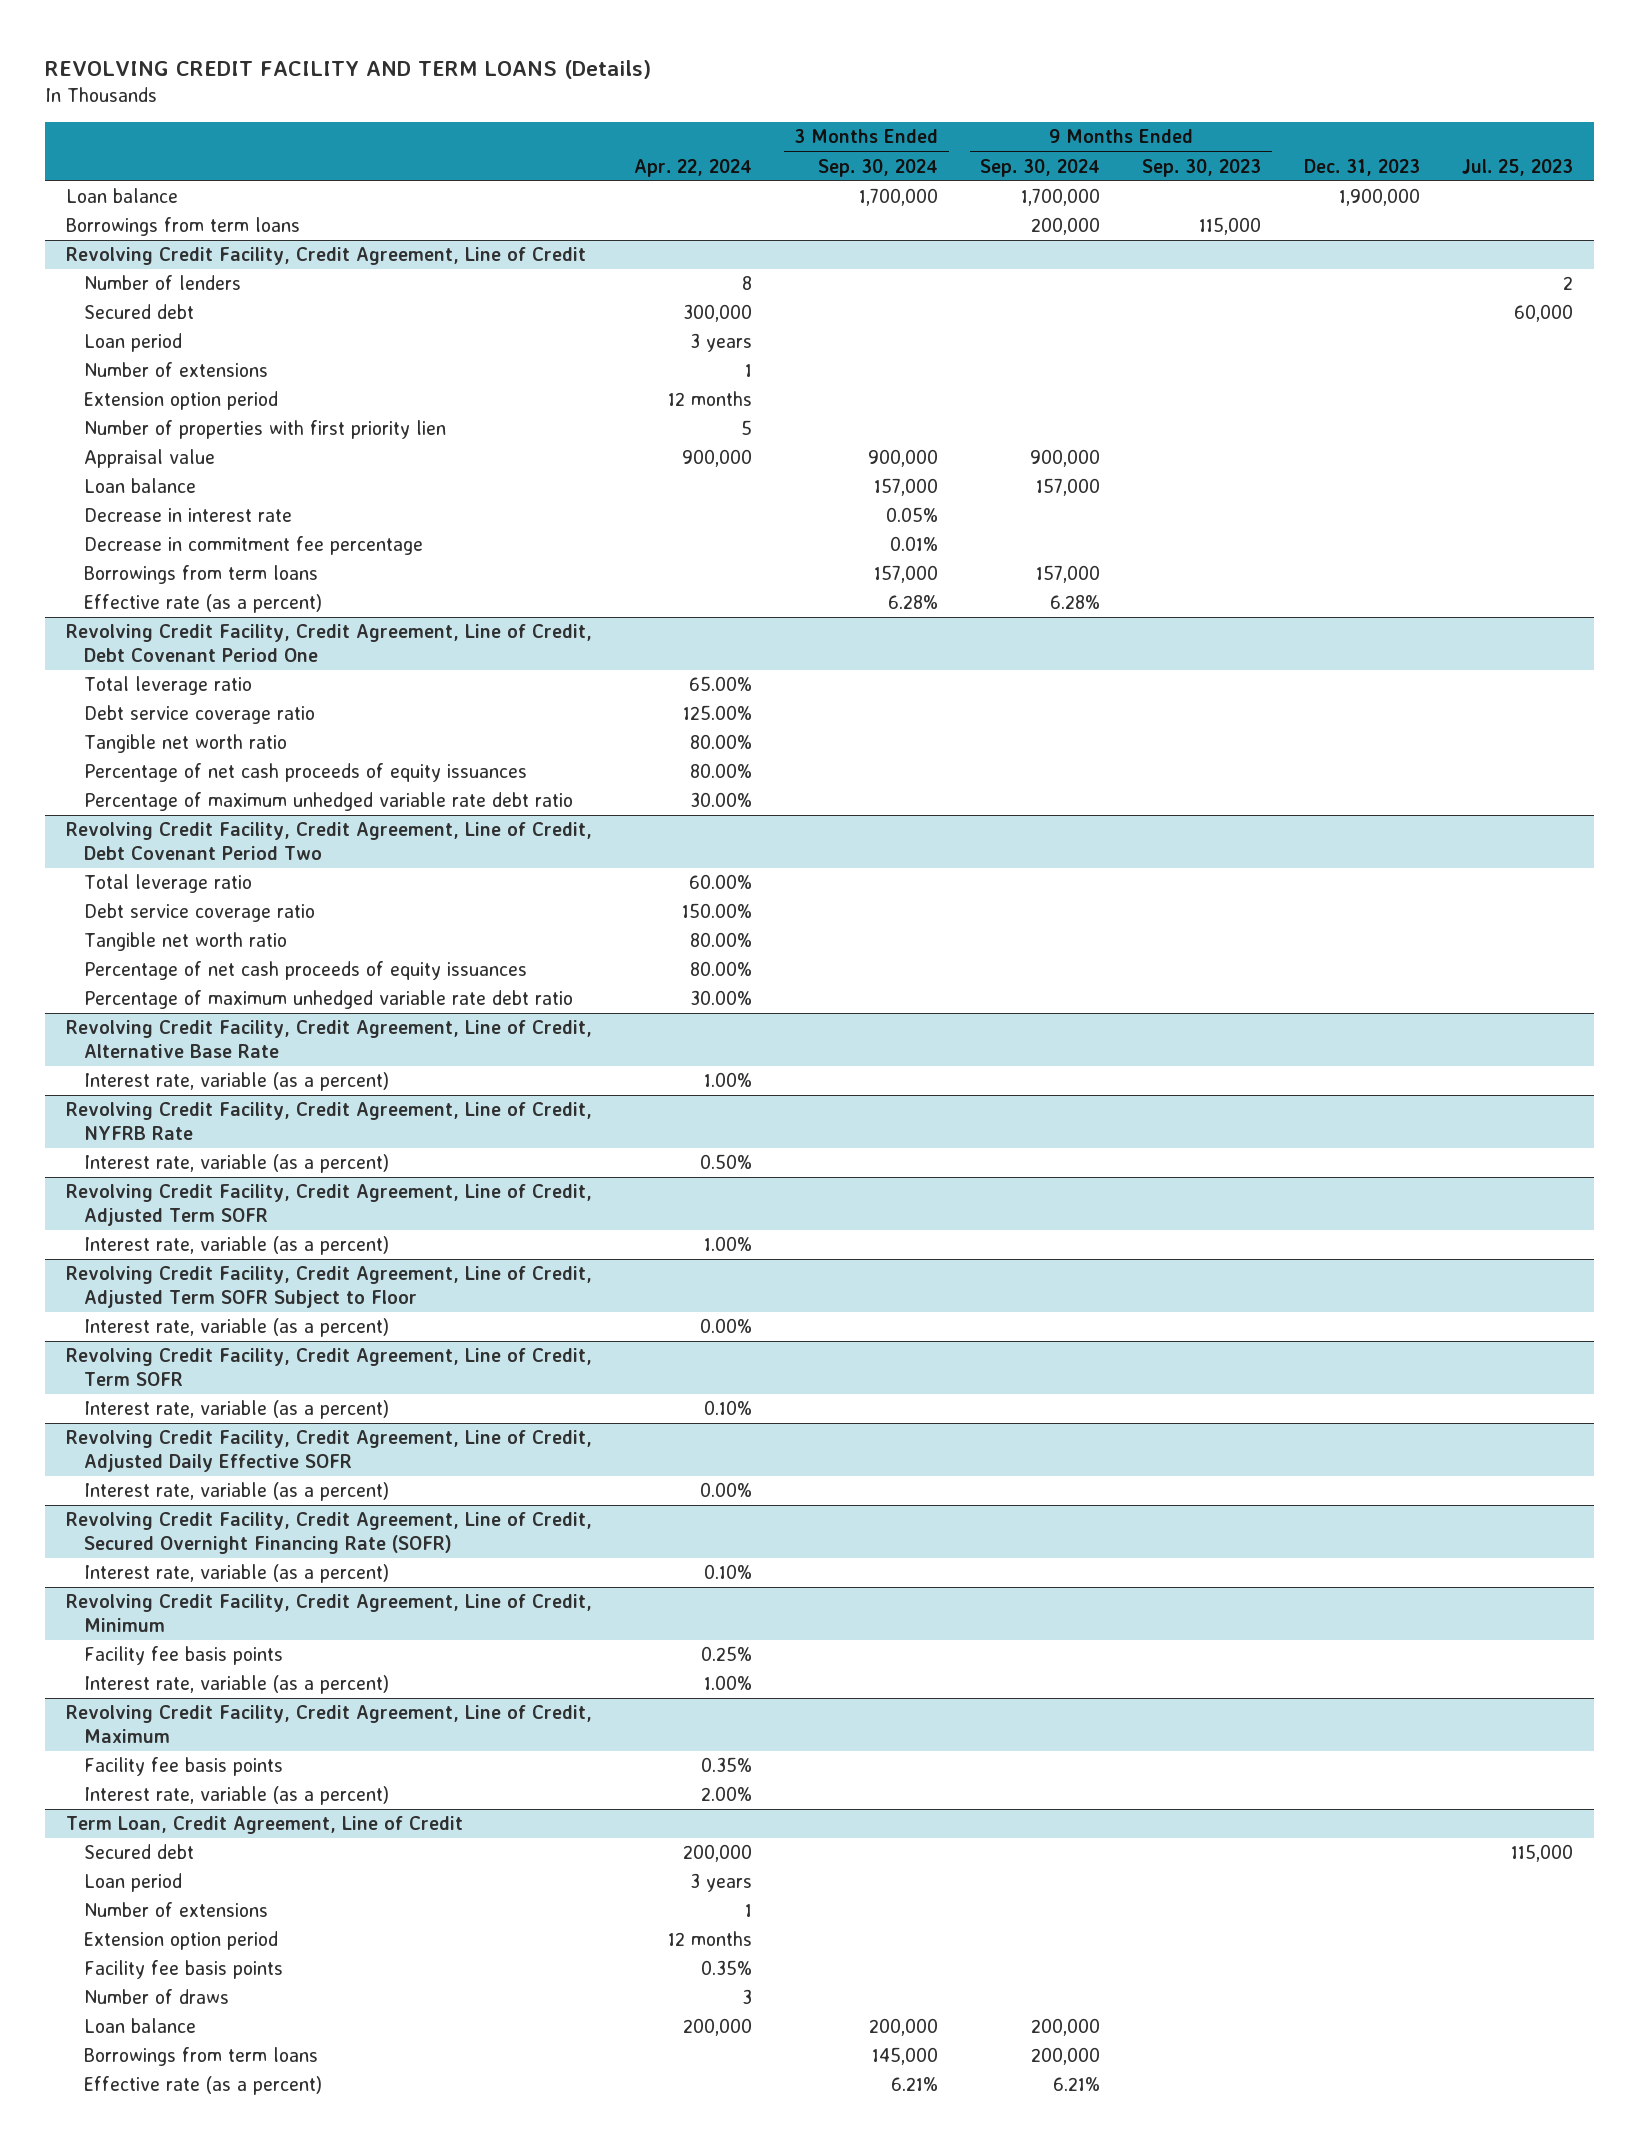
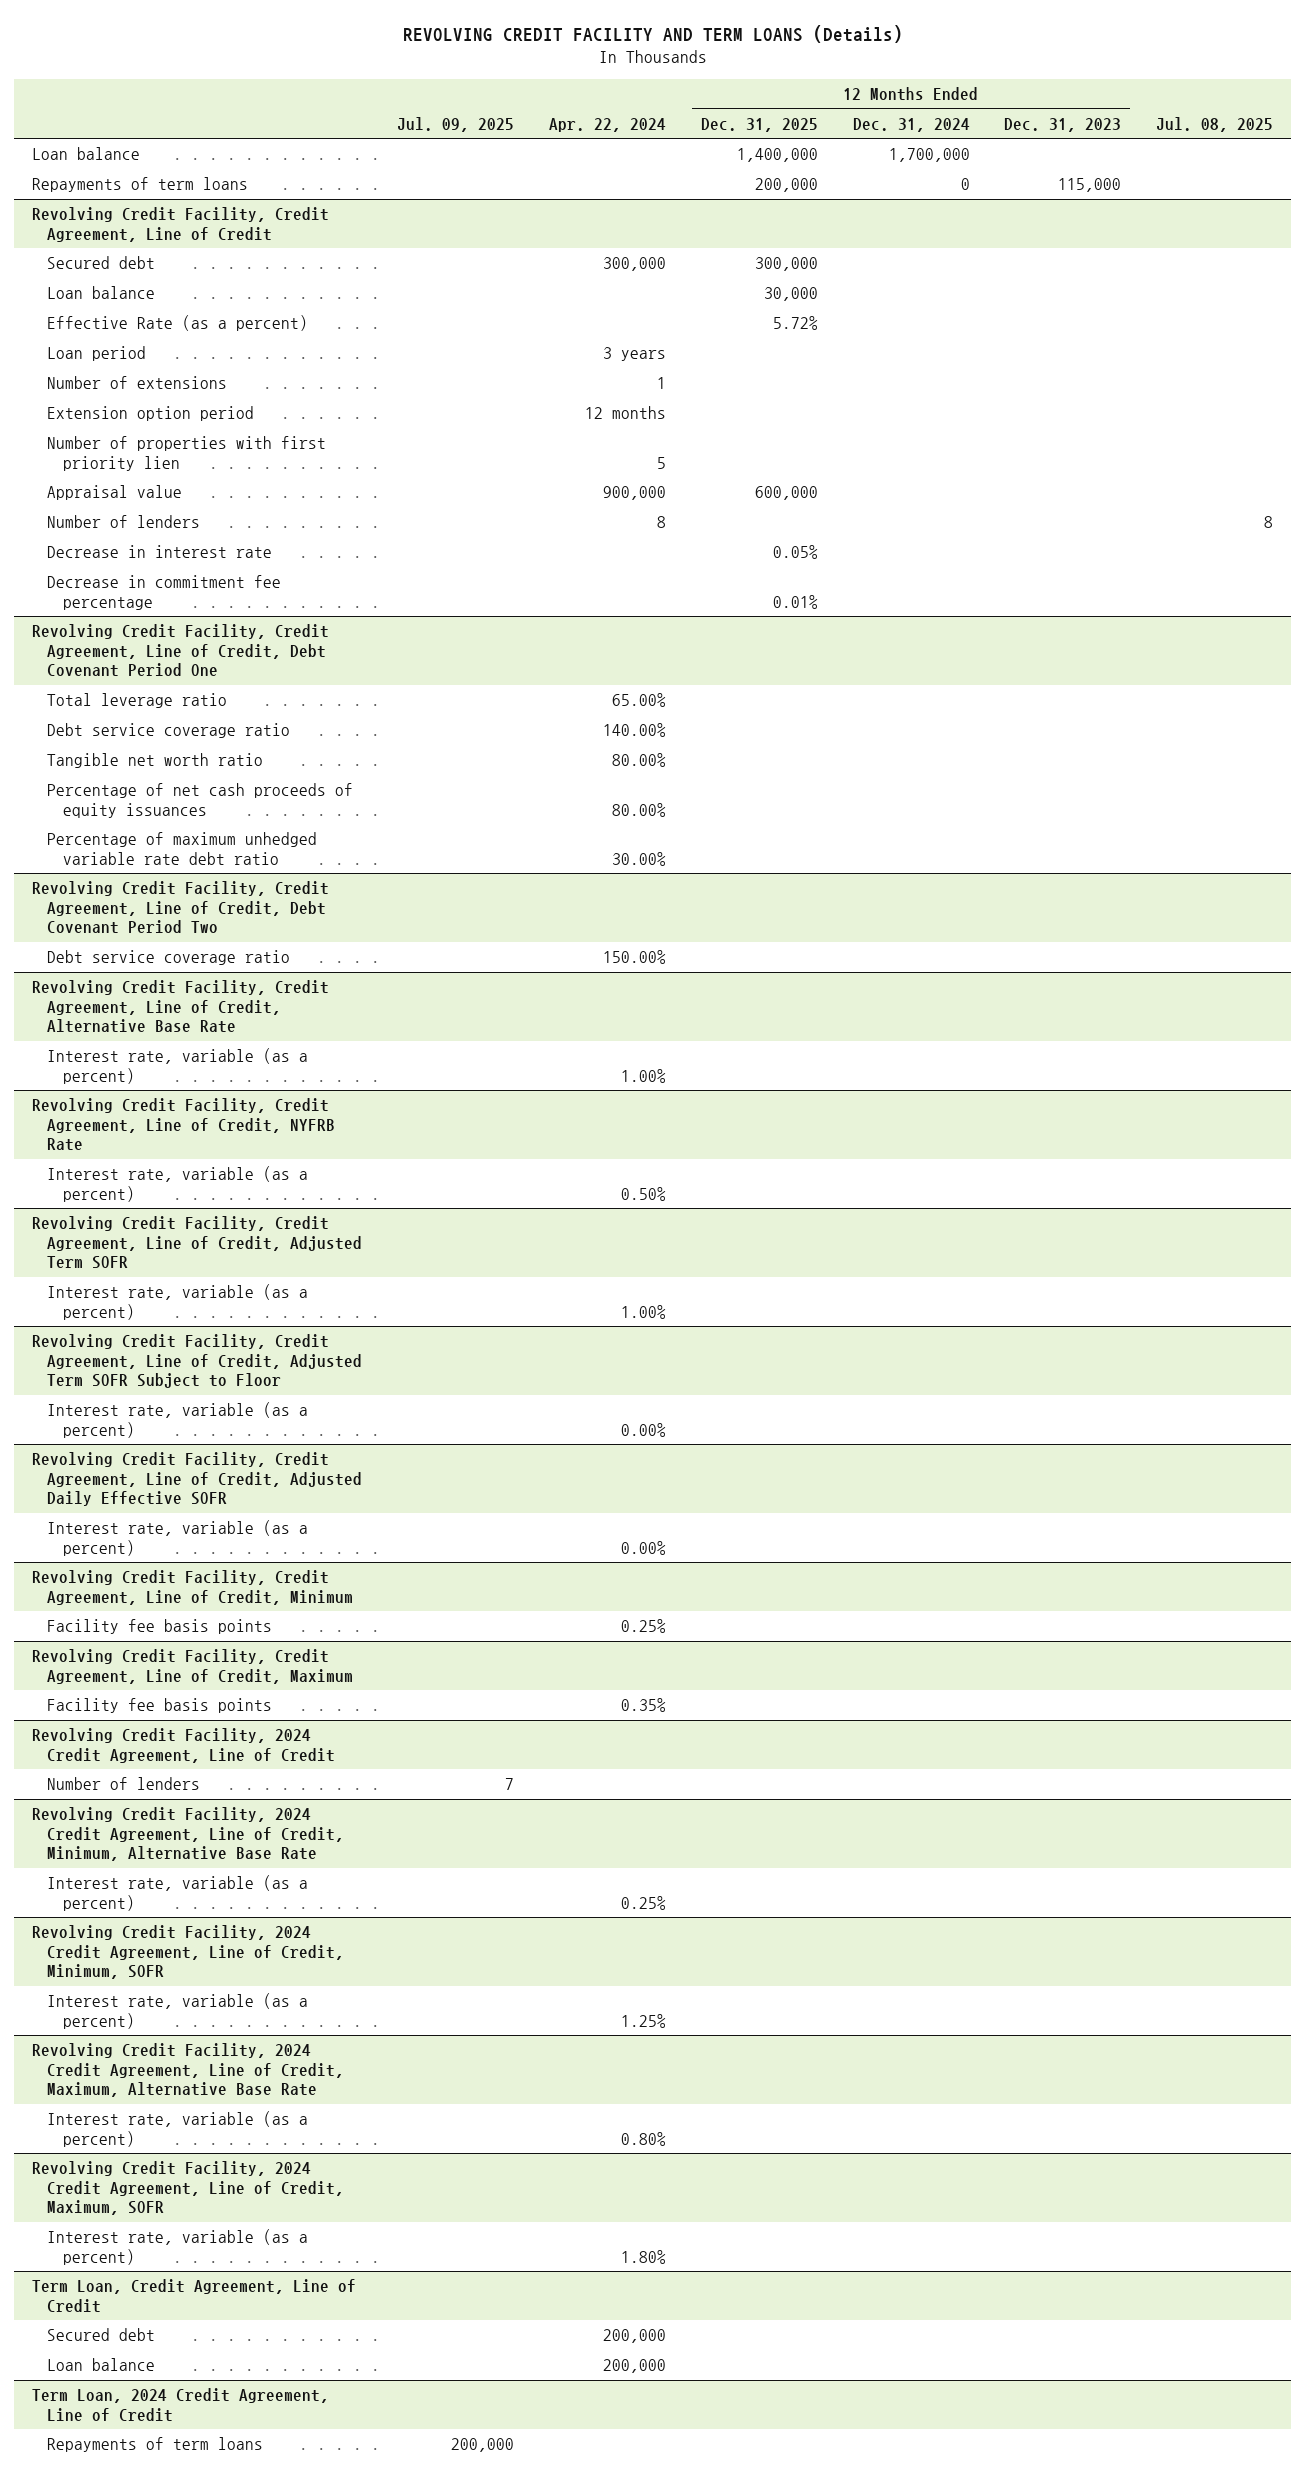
- | Apr. 22, 2024 | 3 Months Ended Sep. 30, 2024 | 9 Months Ended Sep. 30, 2024 | 9 Months Ended Sep. 30, 2023 | Dec. 31, 2023 | Jul. 25, 2023
+ | Jul. 09, 2025 | Apr. 22, 2024 | 12 Months Ended Dec. 31, 2025 | 12 Months Ended Dec. 31, 2024 | 12 Months Ended Dec. 31, 2023 | Jul. 08, 2025
- Borrowings from term loans | | | 200,000 | 115,000 | |
+ Repayments of term loans | | | 200,000 | 0 | 115,000 |
@ Revolving Credit Facility, Credit Agreement, Line of Credit
moved up: Loan balance | | | 30,000 | | |
+ Effective Rate (as a percent) | | | 5.72% | | |
moved down: Number of lenders | | 8 | | | | 8
- Borrowings from term loans | | 157,000 | 157,000 | | |
- Effective rate (as a percent) | | 6.28% | 6.28% | | |
@ Revolving Credit Facility, Credit Agreement, Line of Credit, Debt Covenant Period One
- Debt service coverage ratio | 125.00% | | | | |
+ Debt service coverage ratio | | 140.00% | | | |
@ Revolving Credit Facility, Credit Agreement, Line of Credit, Debt Covenant Period Two
- Total leverage ratio | 60.00% | | | | |
- Tangible net worth ratio | 80.00% | | | | |
- Percentage of net cash proceeds of equity issuances | 80.00% | | | | |
- Percentage of maximum unhedged variable rate debt ratio | 30.00% | | | | |
- Revolving Credit Facility, Credit Agreement, Line of Credit, Term SOFR
- Interest rate, variable (as a percent) | 0.10% | | | | |
- Revolving Credit Facility, Credit Agreement, Line of Credit, Secured Overnight Financing Rate (SOFR)
- Interest rate, variable (as a percent) | 0.10% | | | | |
@ Revolving Credit Facility, Credit Agreement, Line of Credit, Minimum
- Interest rate, variable (as a percent) | 1.00% | | | | |
@ Revolving Credit Facility, Credit Agreement, Line of Credit, Maximum
- Interest rate, variable (as a percent) | 2.00% | | | | |
+ Revolving Credit Facility, 2024 Credit Agreement, Line of Credit
+ Number of lenders | 7 | | | | |
+ Revolving Credit Facility, 2024 Credit Agreement, Line of Credit, Minimum, Alternative Base Rate
+ Interest rate, variable (as a percent) | | 0.25% | | | |
+ Revolving Credit Facility, 2024 Credit Agreement, Line of Credit, Minimum, SOFR
+ Interest rate, variable (as a percent) | | 1.25% | | | |
+ Revolving Credit Facility, 2024 Credit Agreement, Line of Credit, Maximum, Alternative Base Rate
+ Interest rate, variable (as a percent) | | 0.80% | | | |
+ Revolving Credit Facility, 2024 Credit Agreement, Line of Credit, Maximum, SOFR
+ Interest rate, variable (as a percent) | | 1.80% | | | |
@ Term Loan, Credit Agreement, Line of Credit
- Loan period | 3 years | | | | |
- Number of extensions | 1 | | | | |
- Extension option period | 12 months | | | | |
- Facility fee basis points | 0.35% | | | | |
- Number of draws | 3 | | | | |
- Borrowings from term loans | | 145,000 | 200,000 | | |
- Effective rate (as a percent) | | 6.21% | 6.21% | | |
+ Term Loan, 2024 Credit Agreement, Line of Credit
+ Repayments of term loans | 200,000 | | | | |

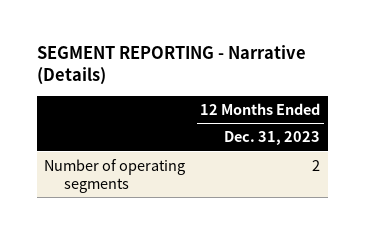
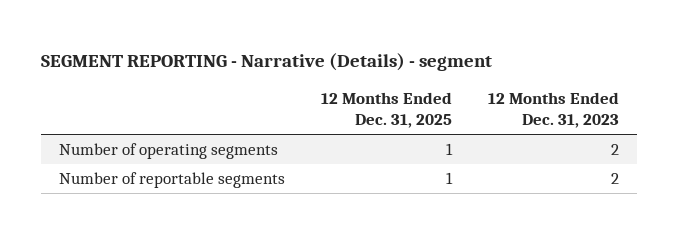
- SEGMENT REPORTING - Narrative (Details)
+ SEGMENT REPORTING - Narrative (Details) - segment
- | 12 Months Ended Dec. 31, 2023
+ | 12 Months Ended Dec. 31, 2025 | 12 Months Ended Dec. 31, 2023
+ Number of reportable segments | 1 | 2

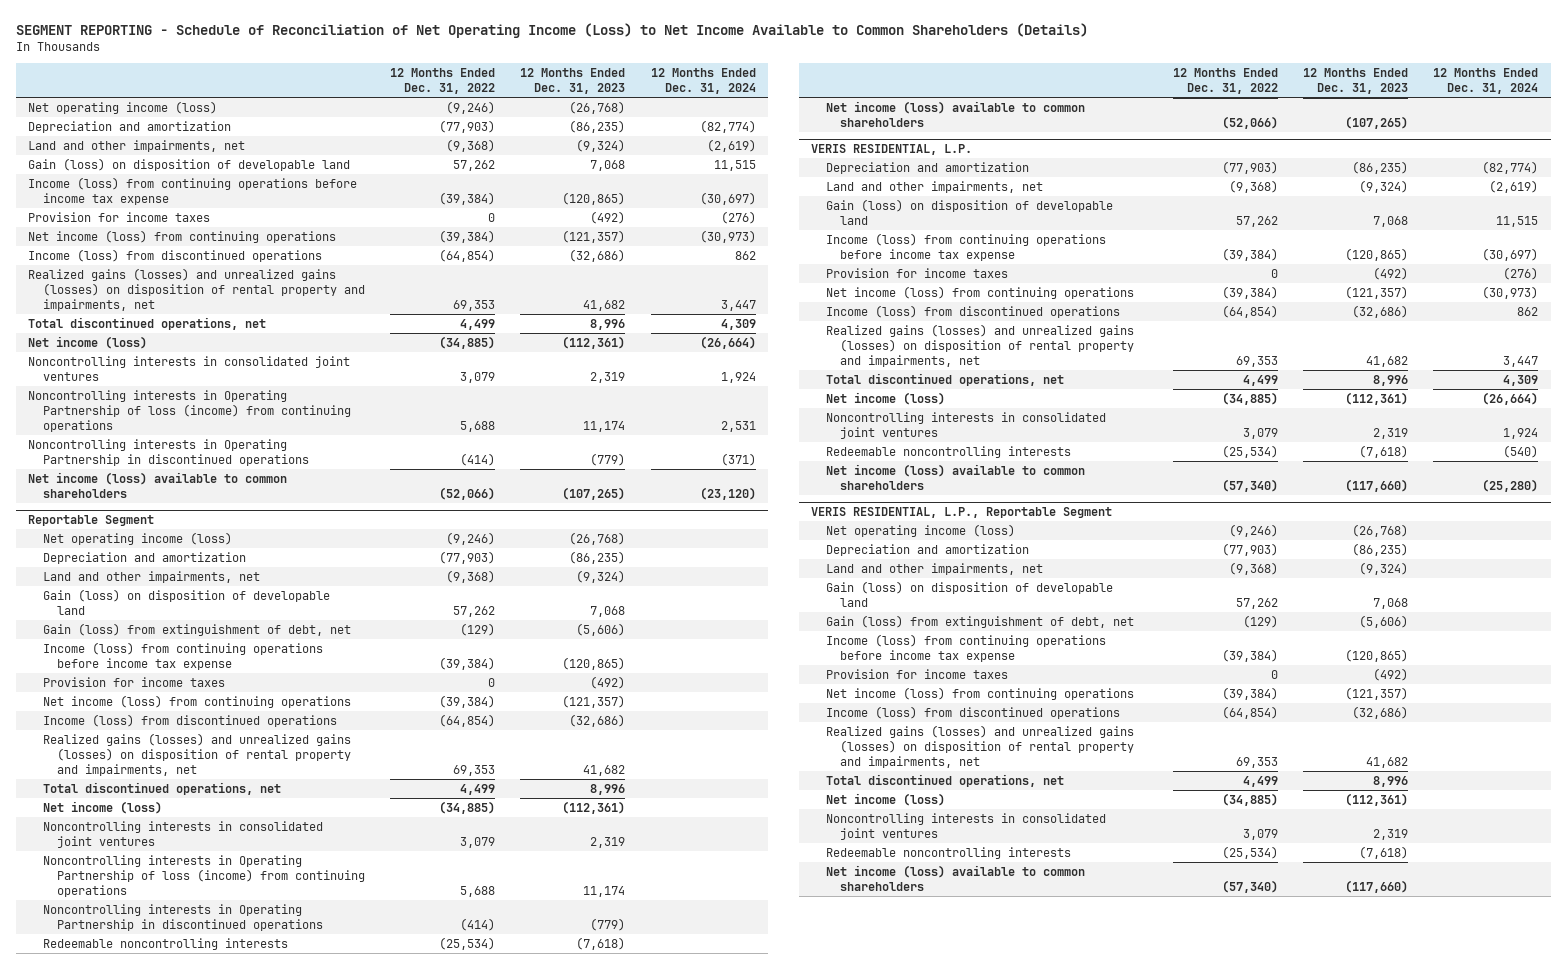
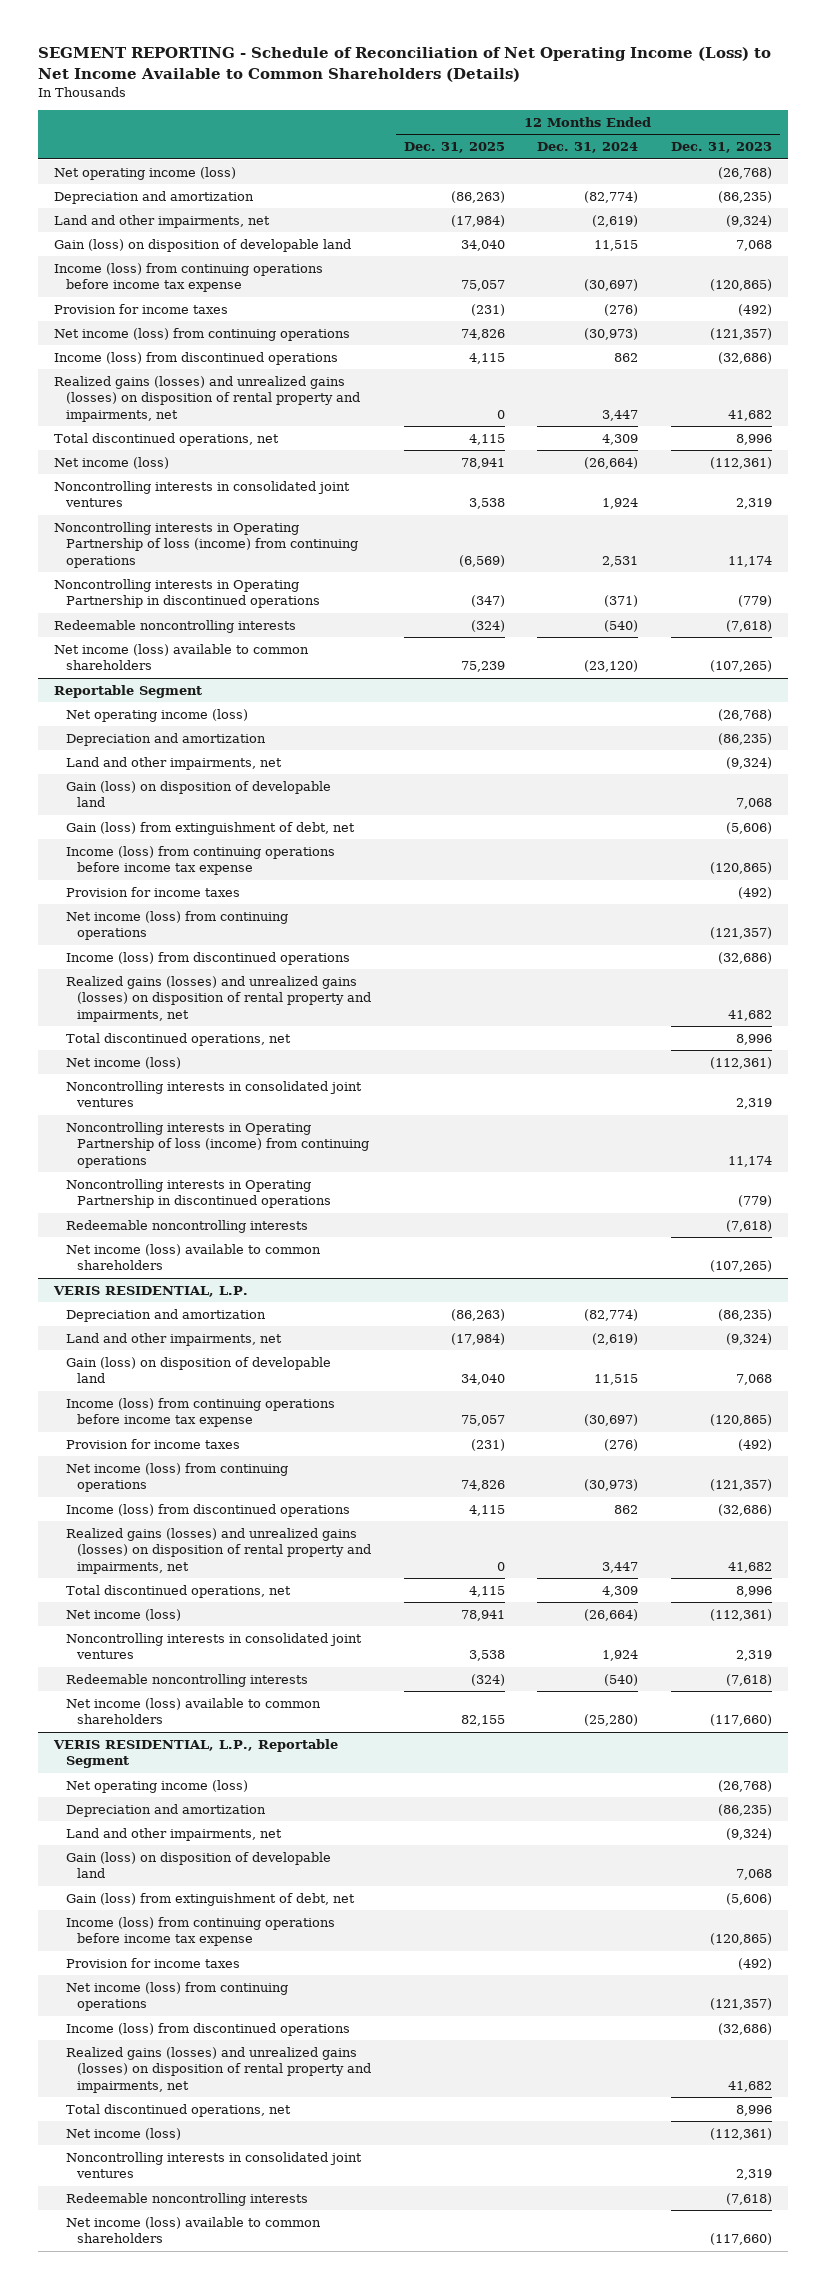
- | 12 Months Ended Dec. 31, 2022 | 12 Months Ended Dec. 31, 2023 | 12 Months Ended Dec. 31, 2024
+ | 12 Months Ended Dec. 31, 2025 | 12 Months Ended Dec. 31, 2024 | 12 Months Ended Dec. 31, 2023
+ Redeemable noncontrolling interests | (324) | (540) | (7,618)

